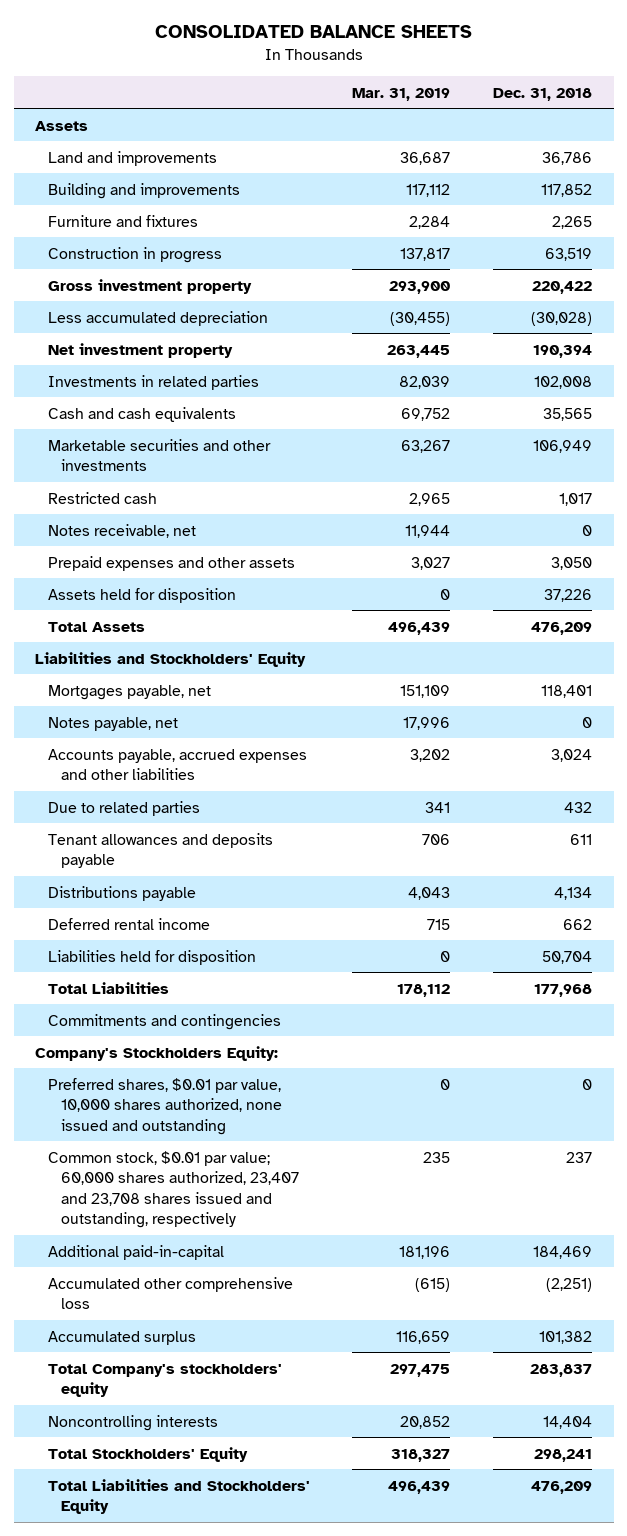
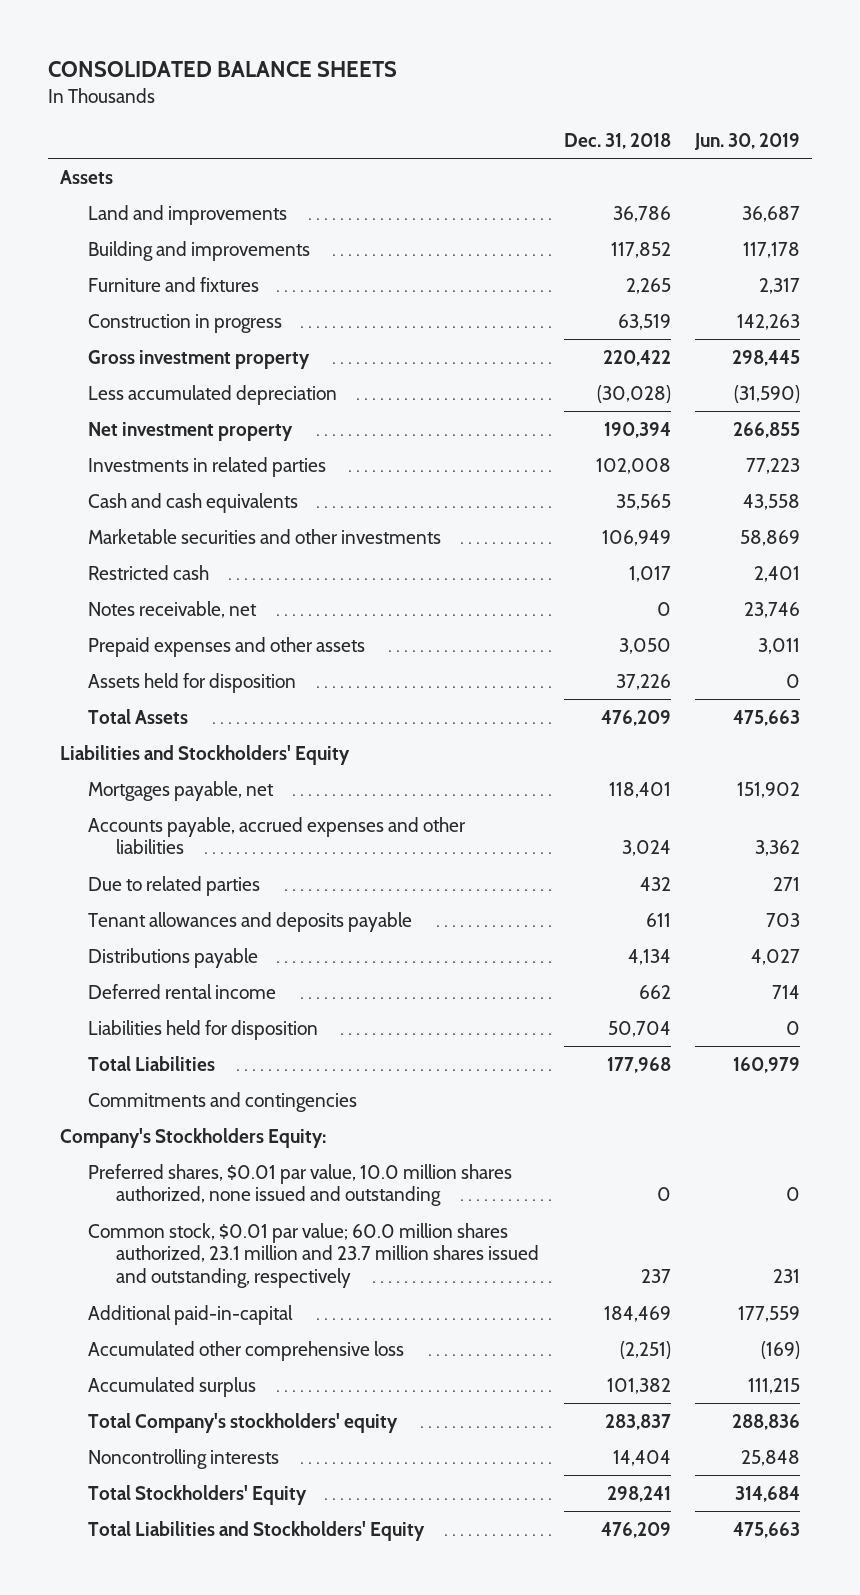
- | Mar. 31, 2019 | Dec. 31, 2018
+ | Dec. 31, 2018 | Jun. 30, 2019
- Notes payable, net | 17,996 | 0
- Preferred shares, $0.01 par value, 10,000 shares authorized, none issued and outstanding | 0 | 0
- Common stock, $0.01 par value; 60,000 shares authorized, 23,407 and 23,708 shares issued and outstanding, respectively | 235 | 237
+ Preferred shares, $0.01 par value, 10.0 million shares authorized, none issued and outstanding | 0 | 0
+ Common stock, $0.01 par value; 60.0 million shares authorized, 23.1 million and 23.7 million shares issued and outstanding, respectively | 237 | 231

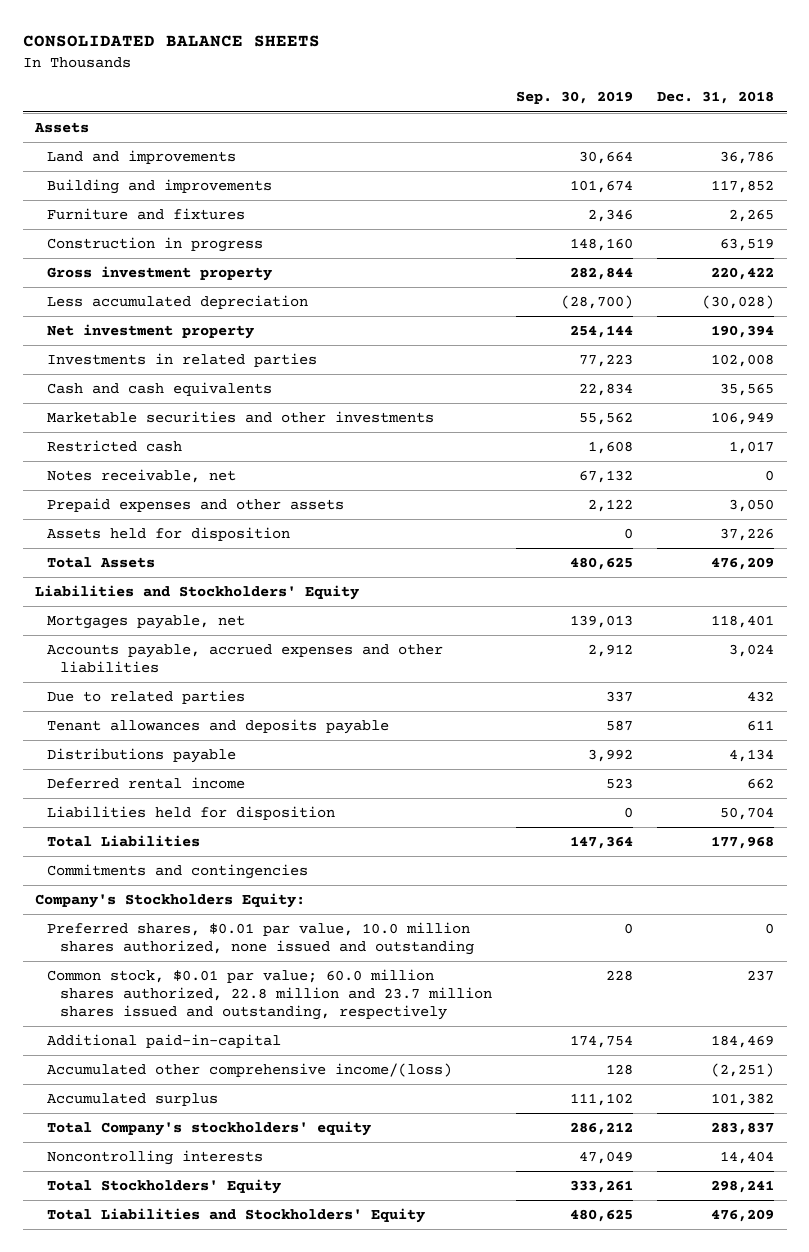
- | Dec. 31, 2018 | Jun. 30, 2019
+ | Sep. 30, 2019 | Dec. 31, 2018
- Common stock, $0.01 par value; 60.0 million shares authorized, 23.1 million and 23.7 million shares issued and outstanding, respectively | 237 | 231
+ Common stock, $0.01 par value; 60.0 million shares authorized, 22.8 million and 23.7 million shares issued and outstanding, respectively | 228 | 237
- Accumulated other comprehensive loss | (2,251) | (169)
+ Accumulated other comprehensive income/(loss) | 128 | (2,251)

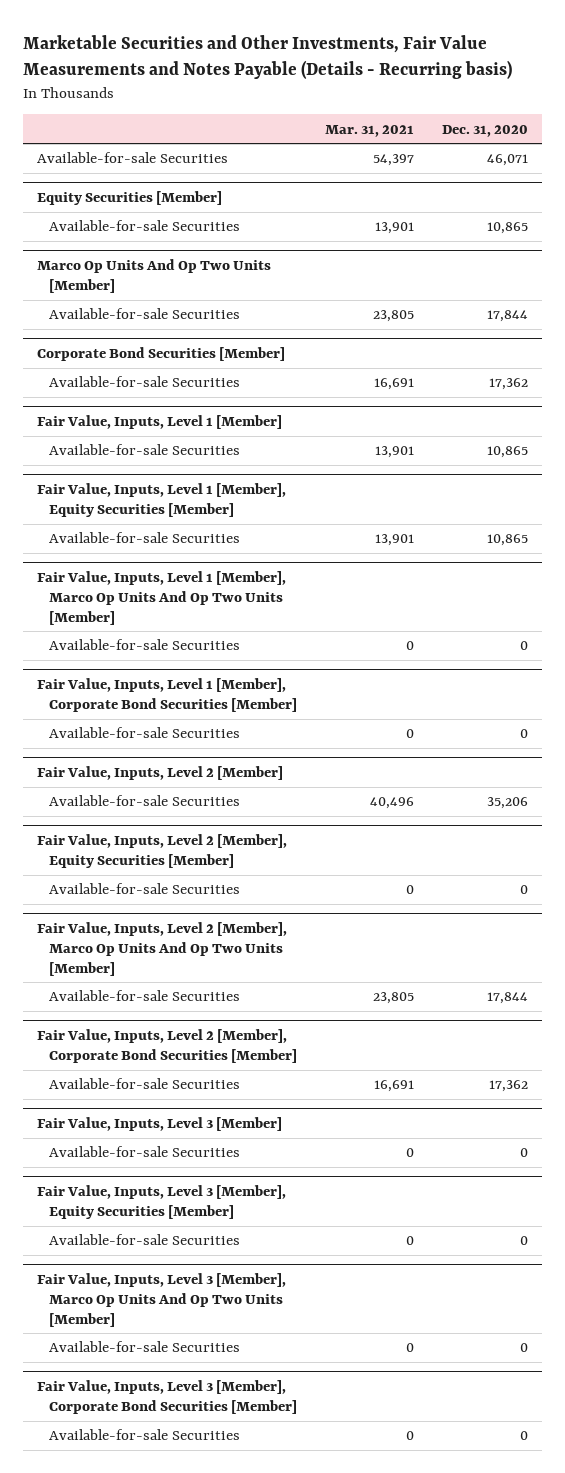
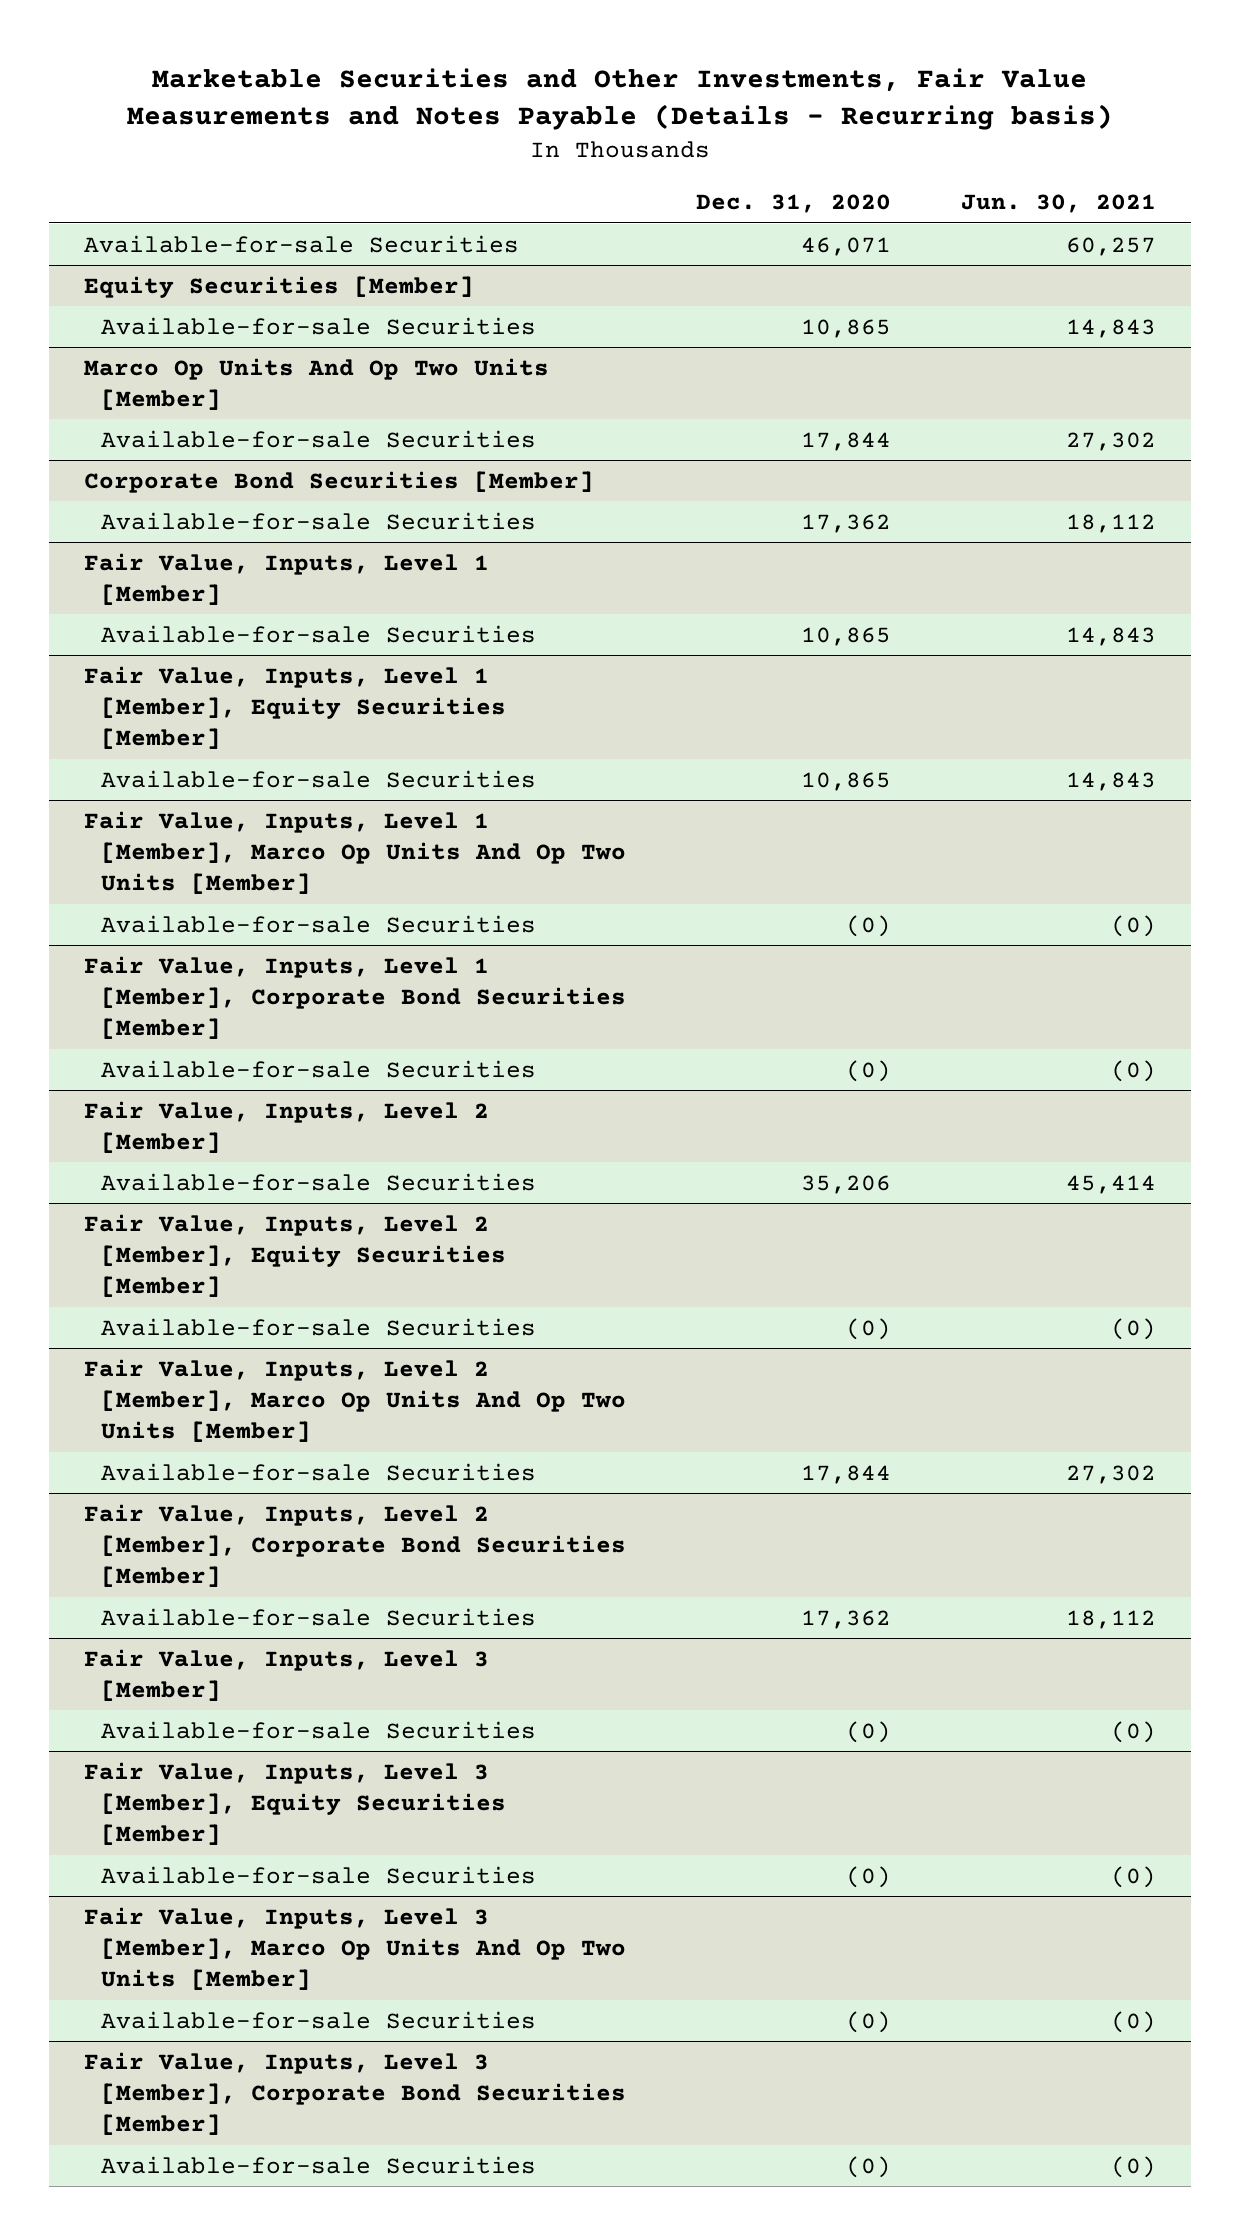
- | Mar. 31, 2021 | Dec. 31, 2020
+ | Dec. 31, 2020 | Jun. 30, 2021
@ Fair Value, Inputs, Level 1 [Member], Marco Op Units And Op Two Units [Member]
- Available-for-sale Securities | 0 | 0
+ Available-for-sale Securities | (0) | (0)
@ Fair Value, Inputs, Level 1 [Member], Corporate Bond Securities [Member]
- Available-for-sale Securities | 0 | 0
+ Available-for-sale Securities | (0) | (0)
@ Fair Value, Inputs, Level 2 [Member], Equity Securities [Member]
- Available-for-sale Securities | 0 | 0
+ Available-for-sale Securities | (0) | (0)
@ Fair Value, Inputs, Level 3 [Member]
- Available-for-sale Securities | 0 | 0
+ Available-for-sale Securities | (0) | (0)
@ Fair Value, Inputs, Level 3 [Member], Equity Securities [Member]
- Available-for-sale Securities | 0 | 0
+ Available-for-sale Securities | (0) | (0)
@ Fair Value, Inputs, Level 3 [Member], Marco Op Units And Op Two Units [Member]
- Available-for-sale Securities | 0 | 0
+ Available-for-sale Securities | (0) | (0)
@ Fair Value, Inputs, Level 3 [Member], Corporate Bond Securities [Member]
- Available-for-sale Securities | 0 | 0
+ Available-for-sale Securities | (0) | (0)

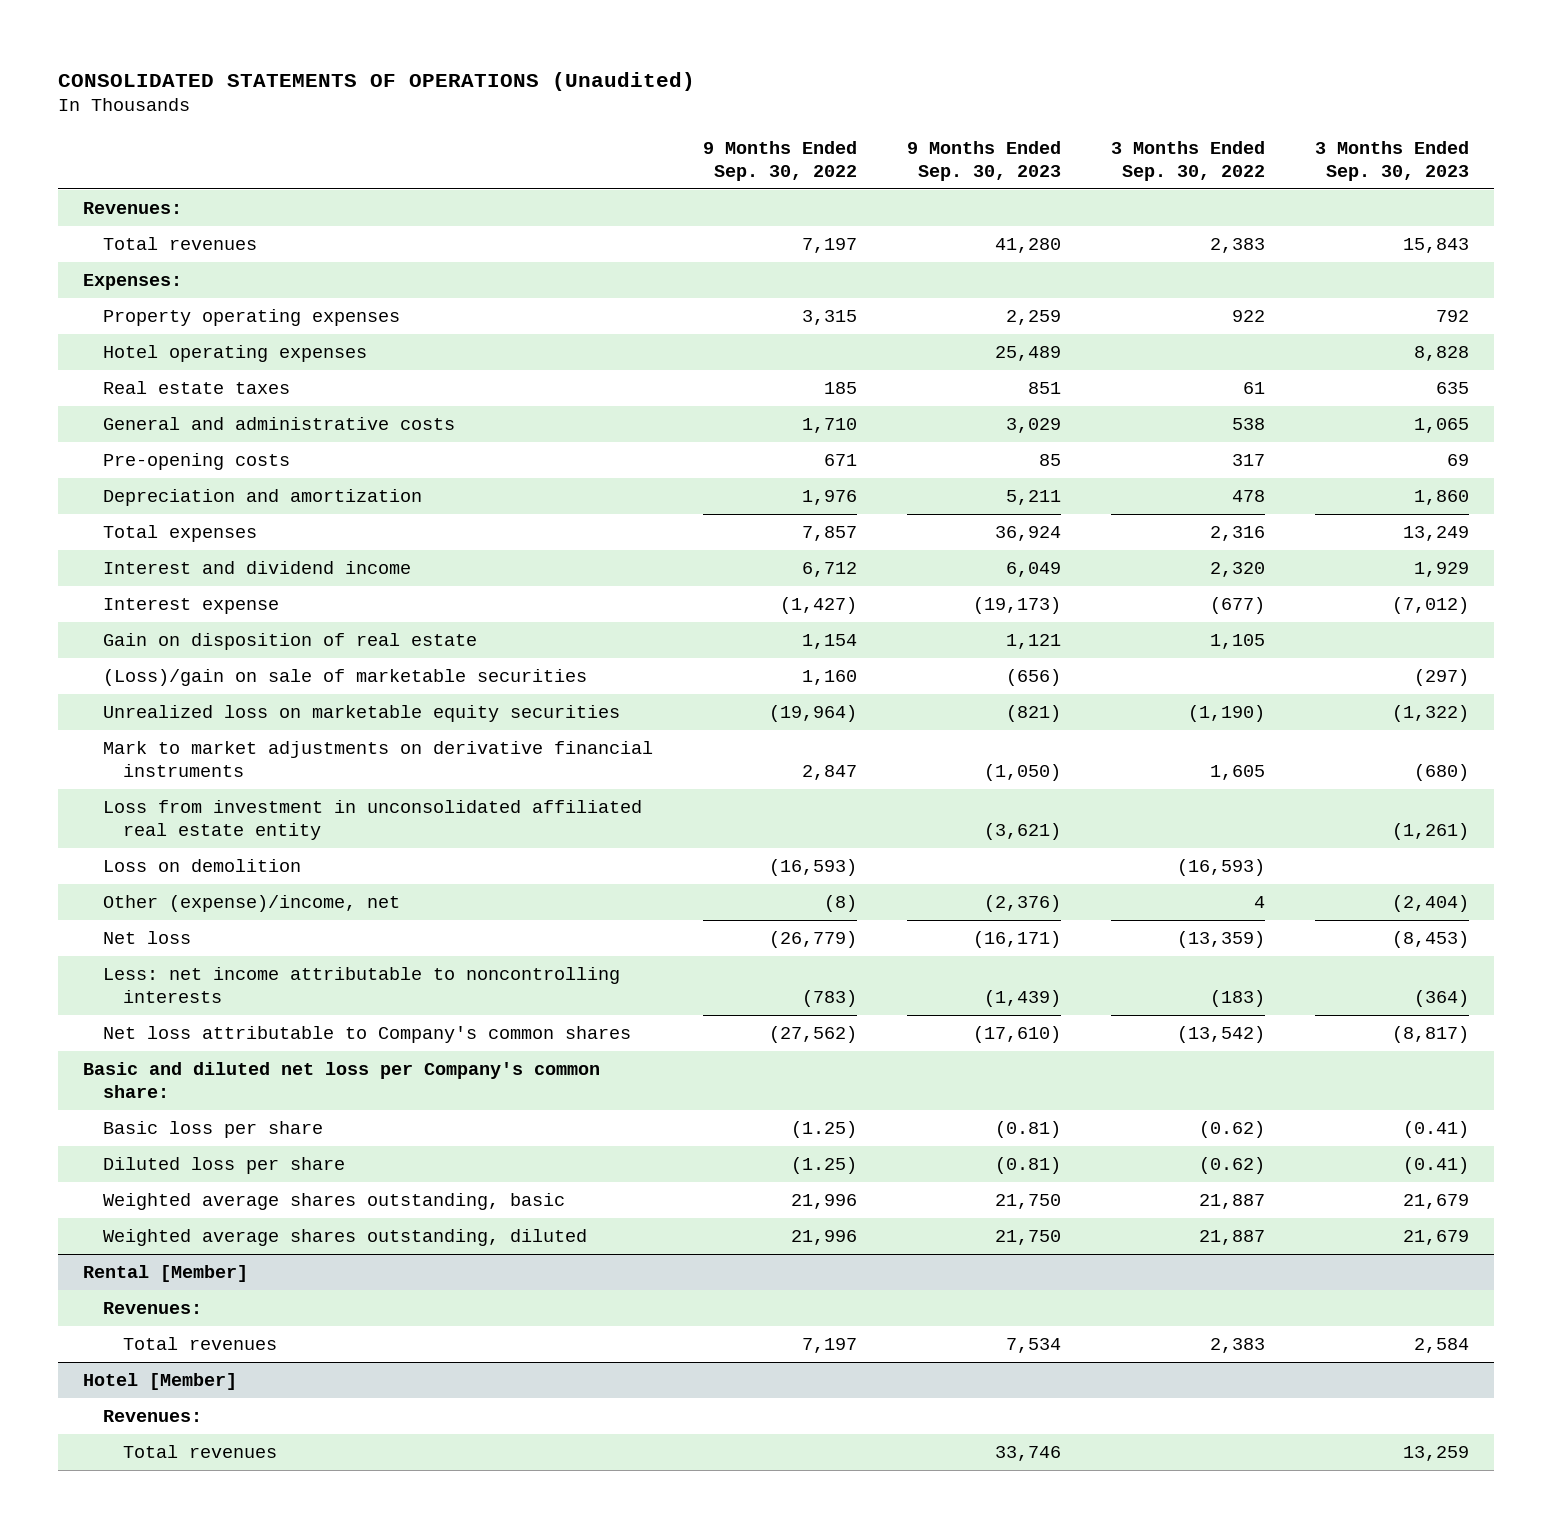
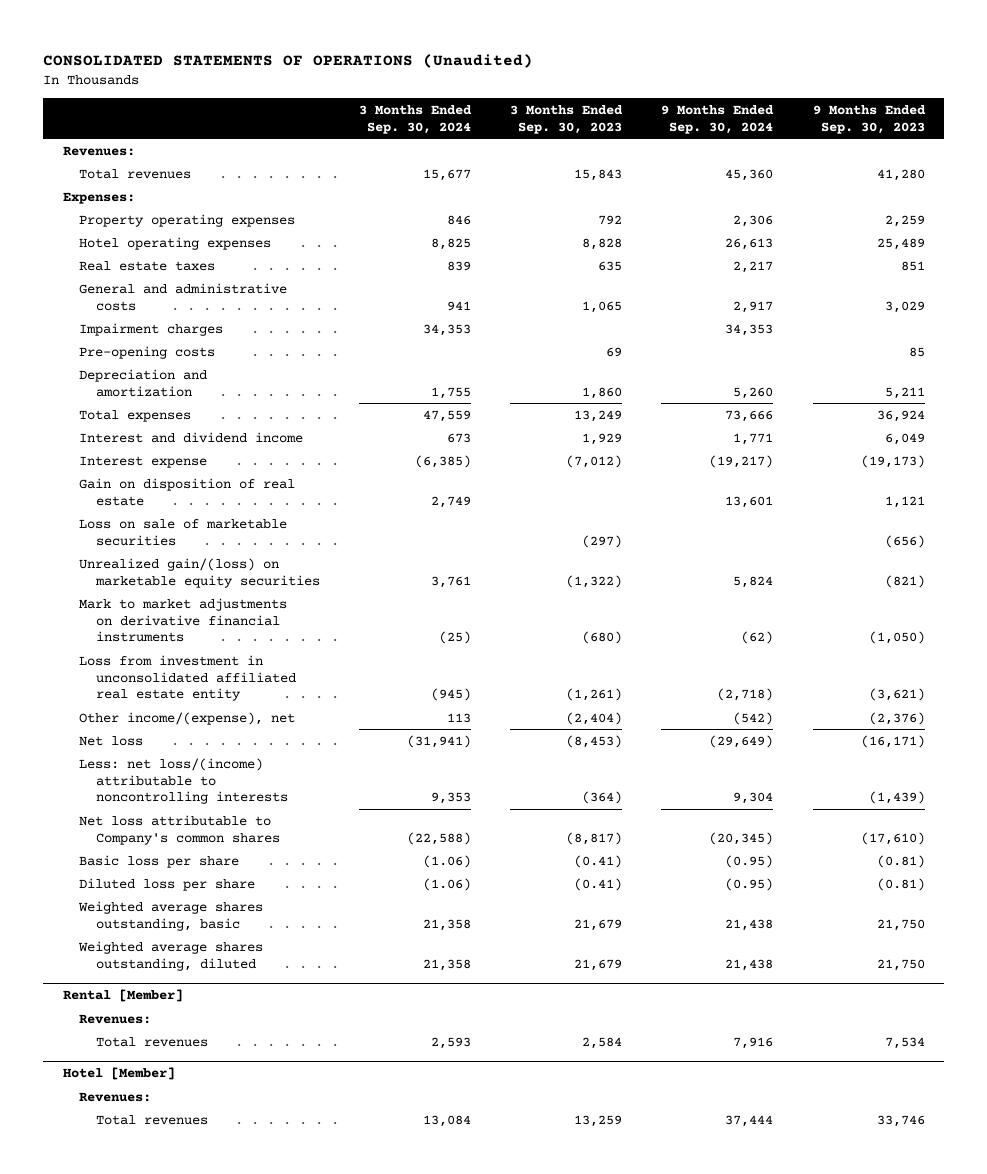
- | 9 Months Ended Sep. 30, 2022 | 9 Months Ended Sep. 30, 2023 | 3 Months Ended Sep. 30, 2022 | 3 Months Ended Sep. 30, 2023
+ | 3 Months Ended Sep. 30, 2024 | 3 Months Ended Sep. 30, 2023 | 9 Months Ended Sep. 30, 2024 | 9 Months Ended Sep. 30, 2023
+ Impairment charges | 34,353 | | 34,353 |
- (Loss)/gain on sale of marketable securities | 1,160 | (656) | | (297)
- Unrealized loss on marketable equity securities | (19,964) | (821) | (1,190) | (1,322)
+ Loss on sale of marketable securities | | (297) | | (656)
+ Unrealized gain/(loss) on marketable equity securities | 3,761 | (1,322) | 5,824 | (821)
- Loss on demolition | (16,593) | | (16,593) |
- Other (expense)/income, net | (8) | (2,376) | 4 | (2,404)
+ Other income/(expense), net | 113 | (2,404) | (542) | (2,376)
- Less: net income attributable to noncontrolling interests | (783) | (1,439) | (183) | (364)
+ Less: net loss/(income) attributable to noncontrolling interests | 9,353 | (364) | 9,304 | (1,439)
- Basic and diluted net loss per Company's common share:

